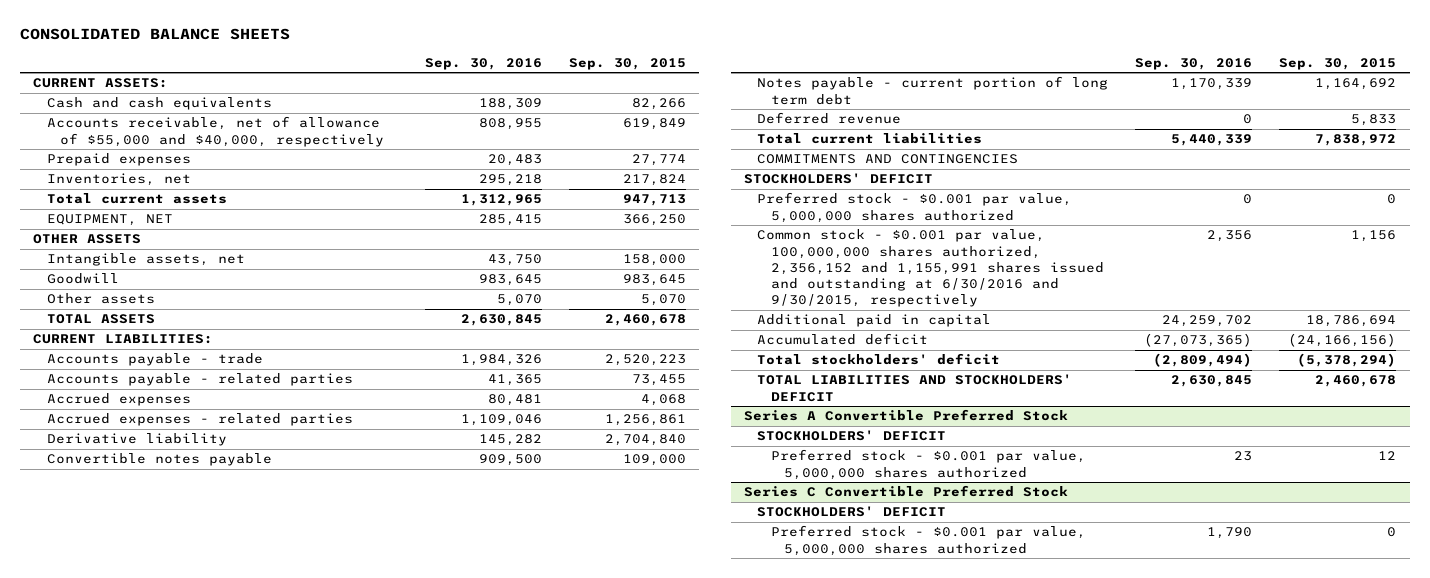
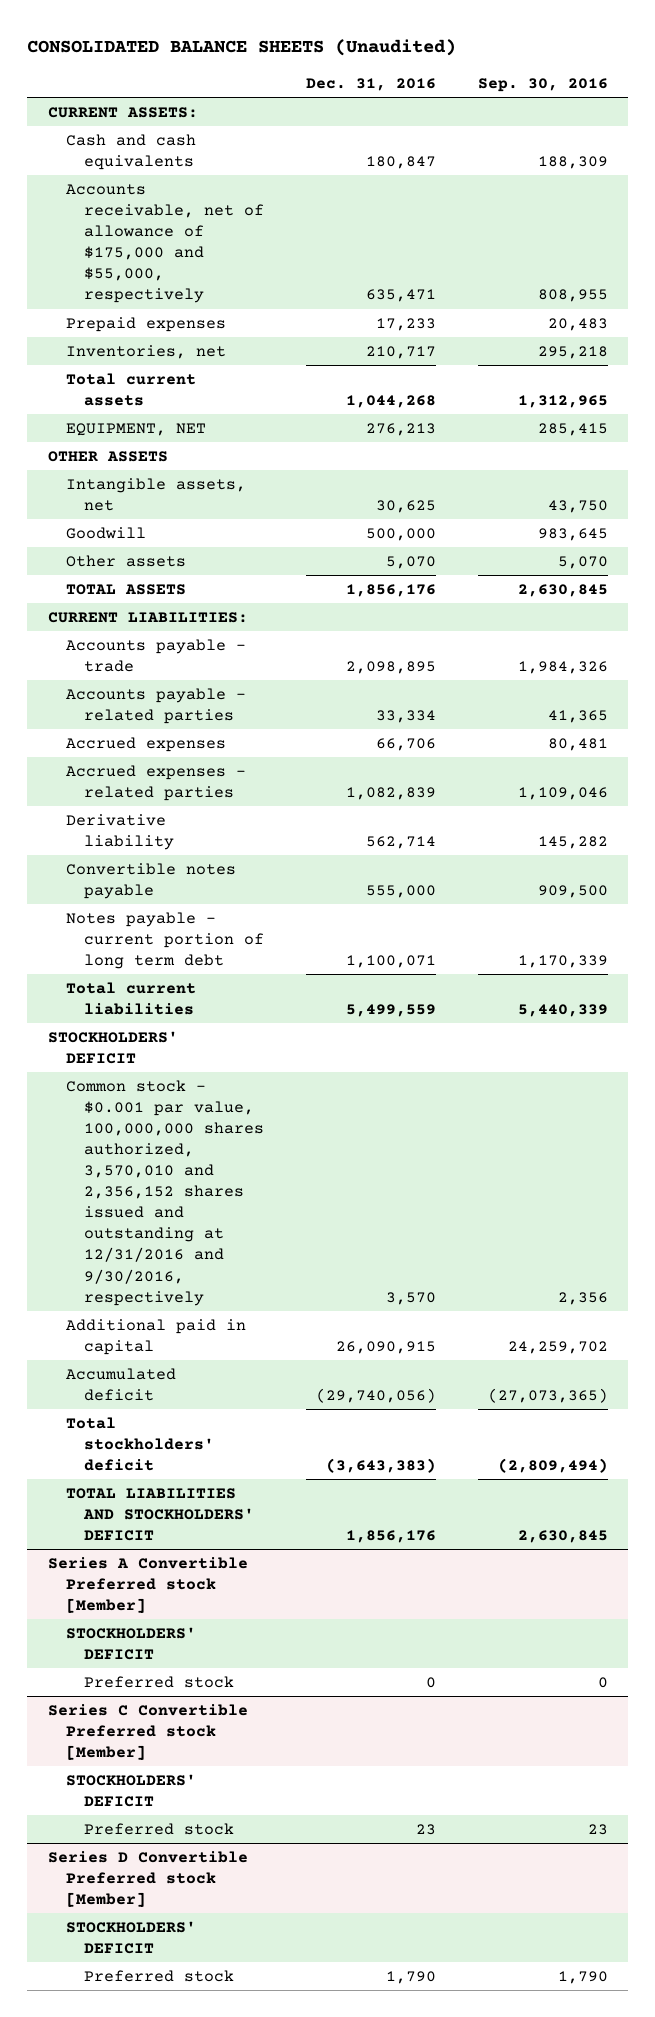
- CONSOLIDATED BALANCE SHEETS
+ CONSOLIDATED BALANCE SHEETS (Unaudited)
- | Sep. 30, 2016 | Sep. 30, 2015
+ | Dec. 31, 2016 | Sep. 30, 2016
- Accounts receivable, net of allowance of $55,000 and $40,000, respectively | 808,955 | 619,849
+ Accounts receivable, net of allowance of $175,000 and $55,000, respectively | 635,471 | 808,955
- Deferred revenue | 0 | 5,833
- COMMITMENTS AND CONTINGENCIES
- Preferred stock - $0.001 par value, 5,000,000 shares authorized | 0 | 0
- Common stock - $0.001 par value, 100,000,000 shares authorized, 2,356,152 and 1,155,991 shares issued and outstanding at 6/30/2016 and 9/30/2015, respectively | 2,356 | 1,156
+ Common stock - $0.001 par value, 100,000,000 shares authorized, 3,570,010 and 2,356,152 shares issued and outstanding at 12/31/2016 and 9/30/2016, respectively | 3,570 | 2,356
- Series A Convertible Preferred Stock
+ Series A Convertible Preferred stock [Member]
- Preferred stock - $0.001 par value, 5,000,000 shares authorized | 23 | 12
- Series C Convertible Preferred Stock
+ Preferred stock | 0 | 0
+ Series C Convertible Preferred stock [Member]
- Preferred stock - $0.001 par value, 5,000,000 shares authorized | 1,790 | 0
+ Preferred stock | 23 | 23
+ Series D Convertible Preferred stock [Member]
+ STOCKHOLDERS' DEFICIT
+ Preferred stock | 1,790 | 1,790

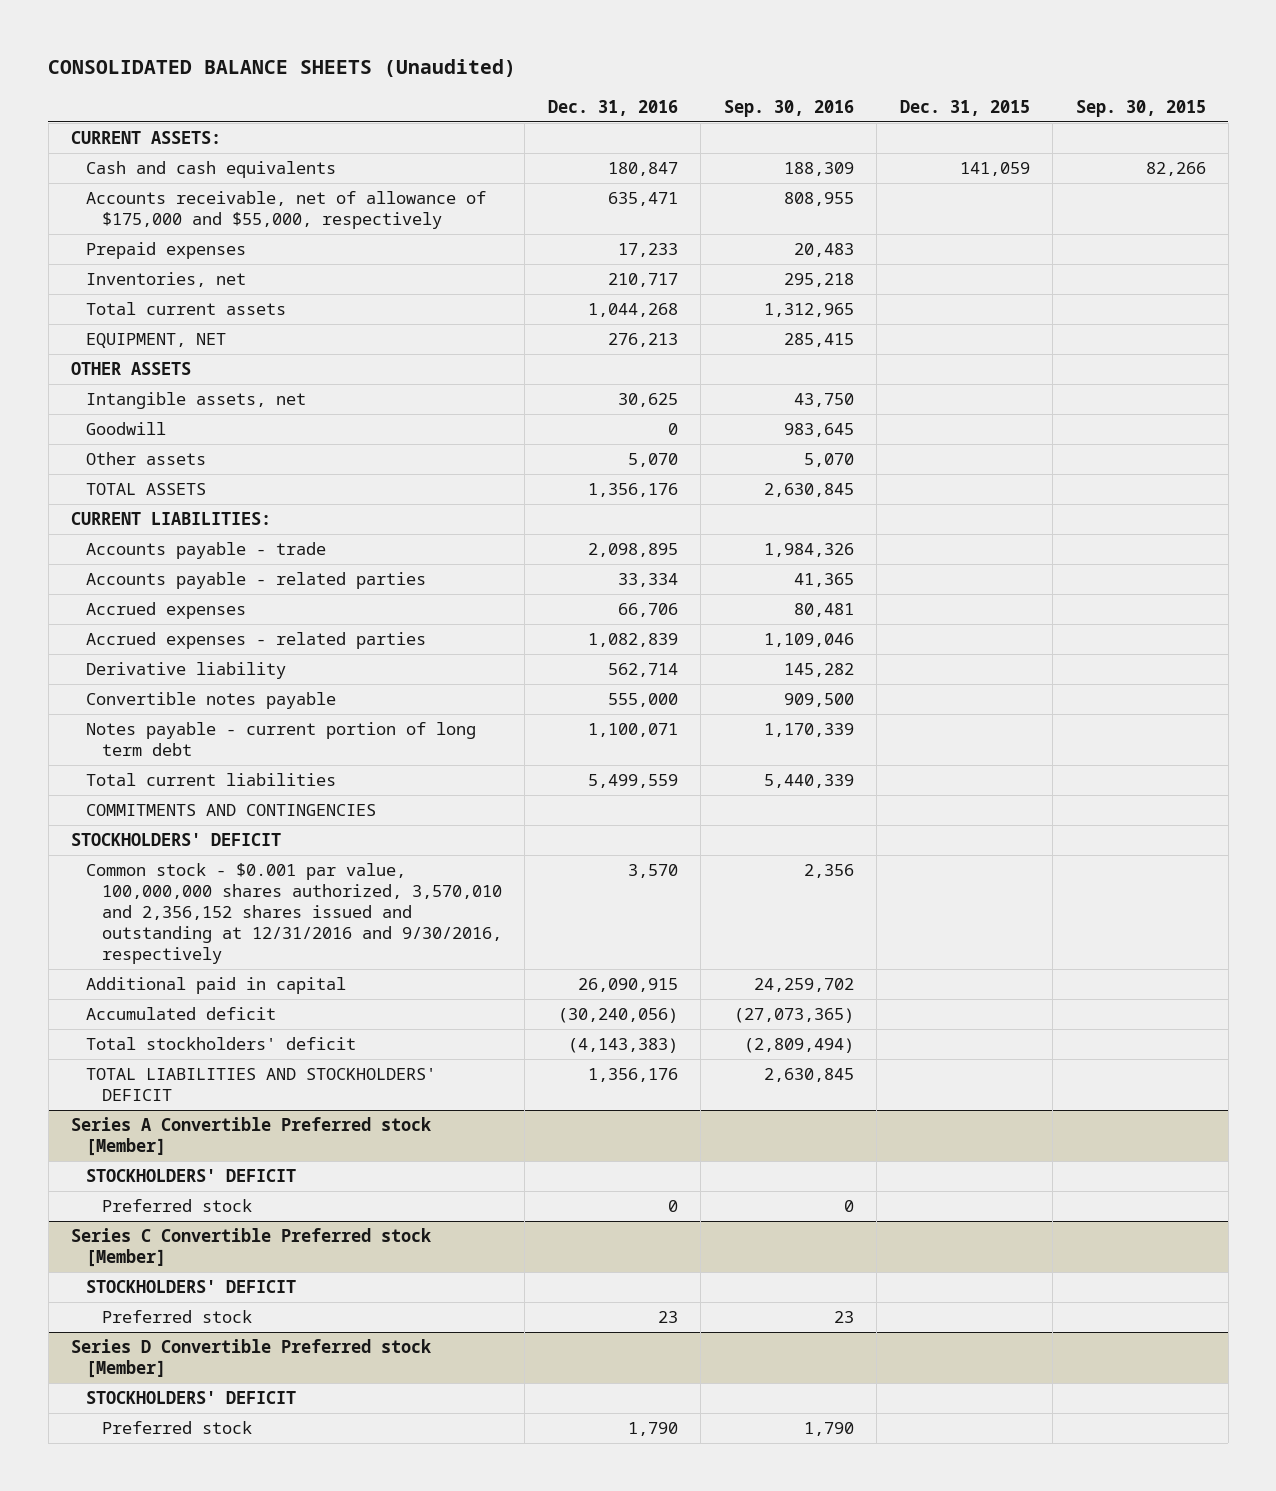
- | Dec. 31, 2016 | Sep. 30, 2016
+ | Dec. 31, 2016 | Sep. 30, 2016 | Dec. 31, 2015 | Sep. 30, 2015
- Goodwill | 500,000 | 983,645
+ Goodwill | 0 | 983,645 | |
- TOTAL ASSETS | 1,856,176 | 2,630,845
+ TOTAL ASSETS | 1,356,176 | 2,630,845 | |
+ COMMITMENTS AND CONTINGENCIES
- Accumulated deficit | (29,740,056) | (27,073,365)
- Total stockholders' deficit | (3,643,383) | (2,809,494)
- TOTAL LIABILITIES AND STOCKHOLDERS' DEFICIT | 1,856,176 | 2,630,845
+ Accumulated deficit | (30,240,056) | (27,073,365) | |
+ Total stockholders' deficit | (4,143,383) | (2,809,494) | |
+ TOTAL LIABILITIES AND STOCKHOLDERS' DEFICIT | 1,356,176 | 2,630,845 | |

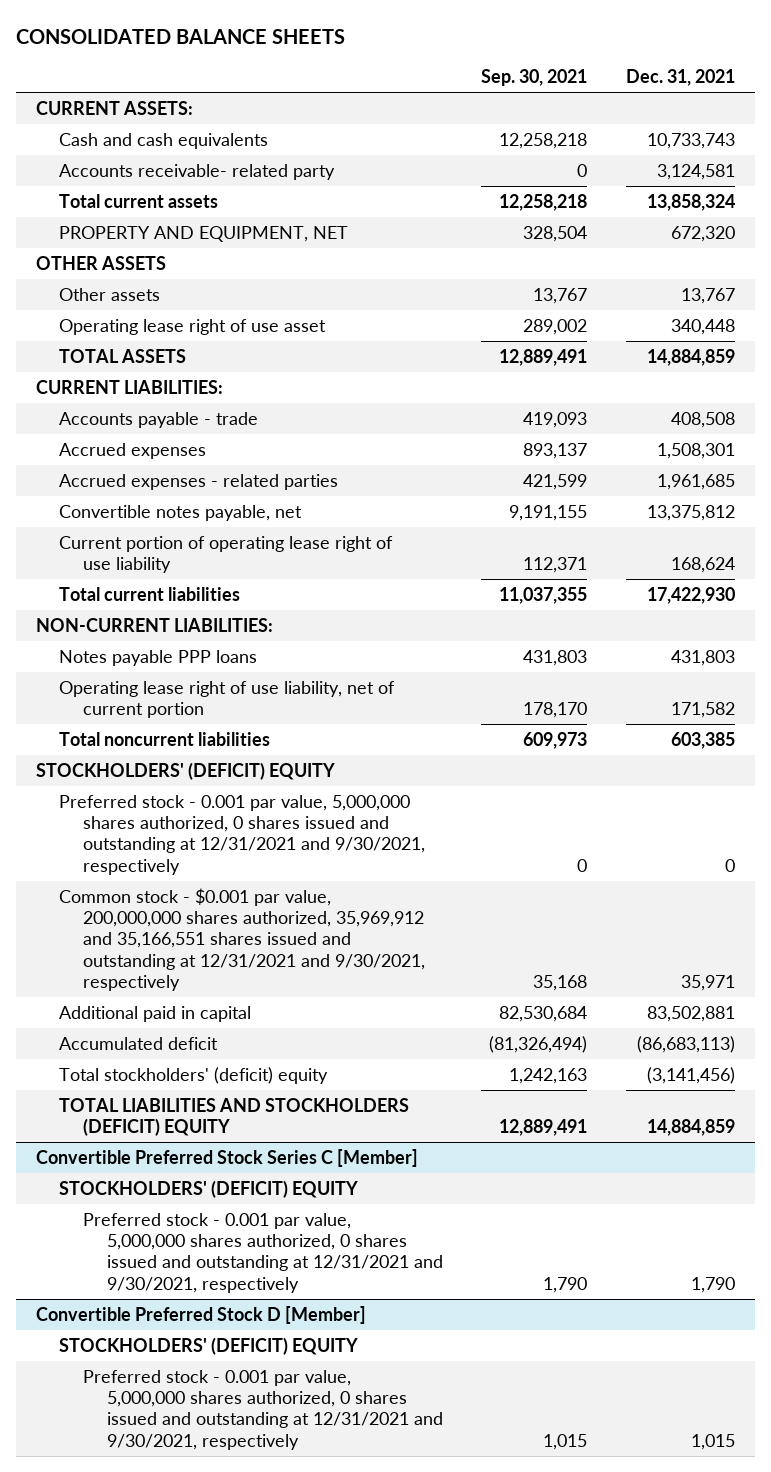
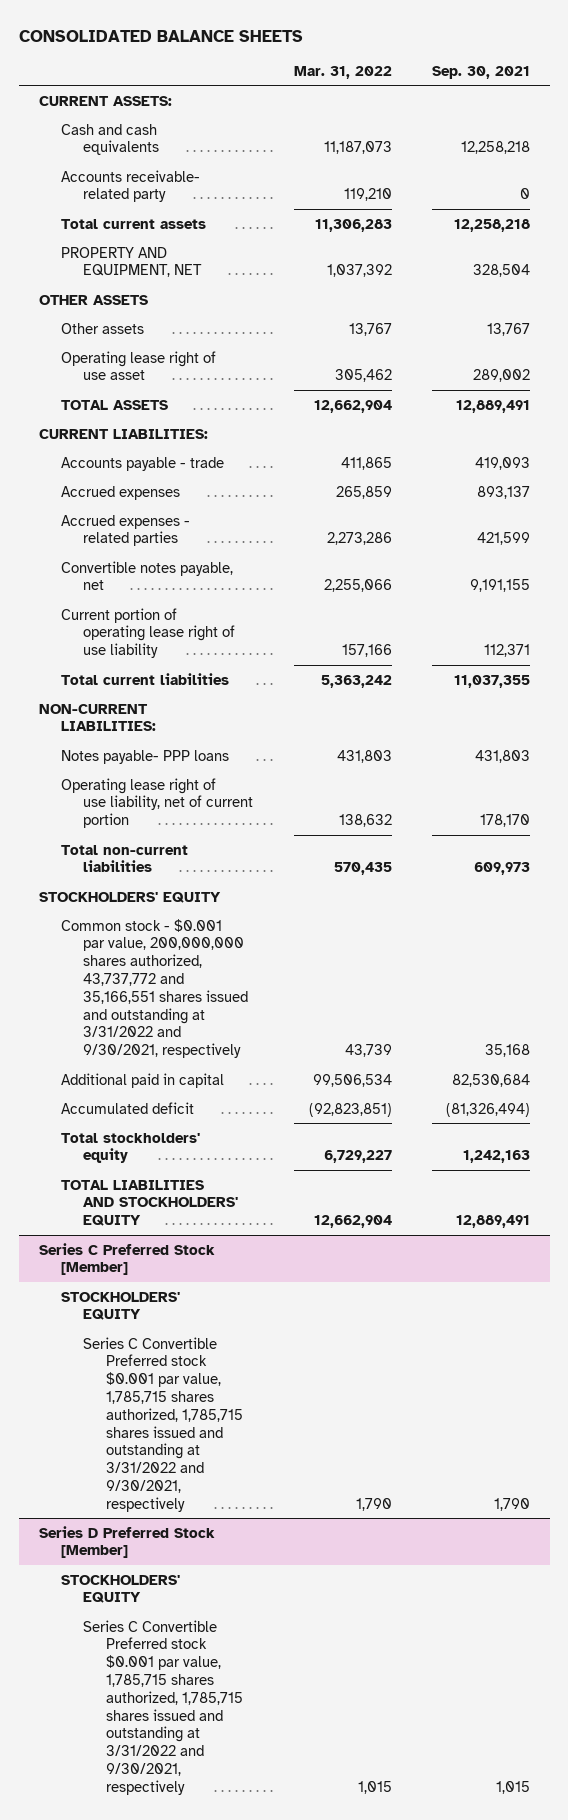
- | Sep. 30, 2021 | Dec. 31, 2021
+ | Mar. 31, 2022 | Sep. 30, 2021
- Notes payable PPP loans | 431,803 | 431,803
+ Notes payable- PPP loans | 431,803 | 431,803
- Total noncurrent liabilities | 609,973 | 603,385
- STOCKHOLDERS' (DEFICIT) EQUITY
- Preferred stock - 0.001 par value, 5,000,000 shares authorized, 0 shares issued and outstanding at 12/31/2021 and 9/30/2021, respectively | 0 | 0
- Common stock - $0.001 par value, 200,000,000 shares authorized, 35,969,912 and 35,166,551 shares issued and outstanding at 12/31/2021 and 9/30/2021, respectively | 35,168 | 35,971
+ Total non-current liabilities | 570,435 | 609,973
+ STOCKHOLDERS' EQUITY
+ Common stock - $0.001 par value, 200,000,000 shares authorized, 43,737,772 and 35,166,551 shares issued and outstanding at 3/31/2022 and 9/30/2021, respectively | 43,739 | 35,168
- Total stockholders' (deficit) equity | 1,242,163 | (3,141,456)
- TOTAL LIABILITIES AND STOCKHOLDERS (DEFICIT) EQUITY | 12,889,491 | 14,884,859
- Convertible Preferred Stock Series C [Member]
- STOCKHOLDERS' (DEFICIT) EQUITY
- Preferred stock - 0.001 par value, 5,000,000 shares authorized, 0 shares issued and outstanding at 12/31/2021 and 9/30/2021, respectively | 1,790 | 1,790
- Convertible Preferred Stock D [Member]
- STOCKHOLDERS' (DEFICIT) EQUITY
- Preferred stock - 0.001 par value, 5,000,000 shares authorized, 0 shares issued and outstanding at 12/31/2021 and 9/30/2021, respectively | 1,015 | 1,015
+ Total stockholders' equity | 6,729,227 | 1,242,163
+ TOTAL LIABILITIES AND STOCKHOLDERS' EQUITY | 12,662,904 | 12,889,491
+ Series C Preferred Stock [Member]
+ STOCKHOLDERS' EQUITY
+ Series C Convertible Preferred stock $0.001 par value, 1,785,715 shares authorized, 1,785,715 shares issued and outstanding at 3/31/2022 and 9/30/2021, respectively | 1,790 | 1,790
+ Series D Preferred Stock [Member]
+ STOCKHOLDERS' EQUITY
+ Series C Convertible Preferred stock $0.001 par value, 1,785,715 shares authorized, 1,785,715 shares issued and outstanding at 3/31/2022 and 9/30/2021, respectively | 1,015 | 1,015

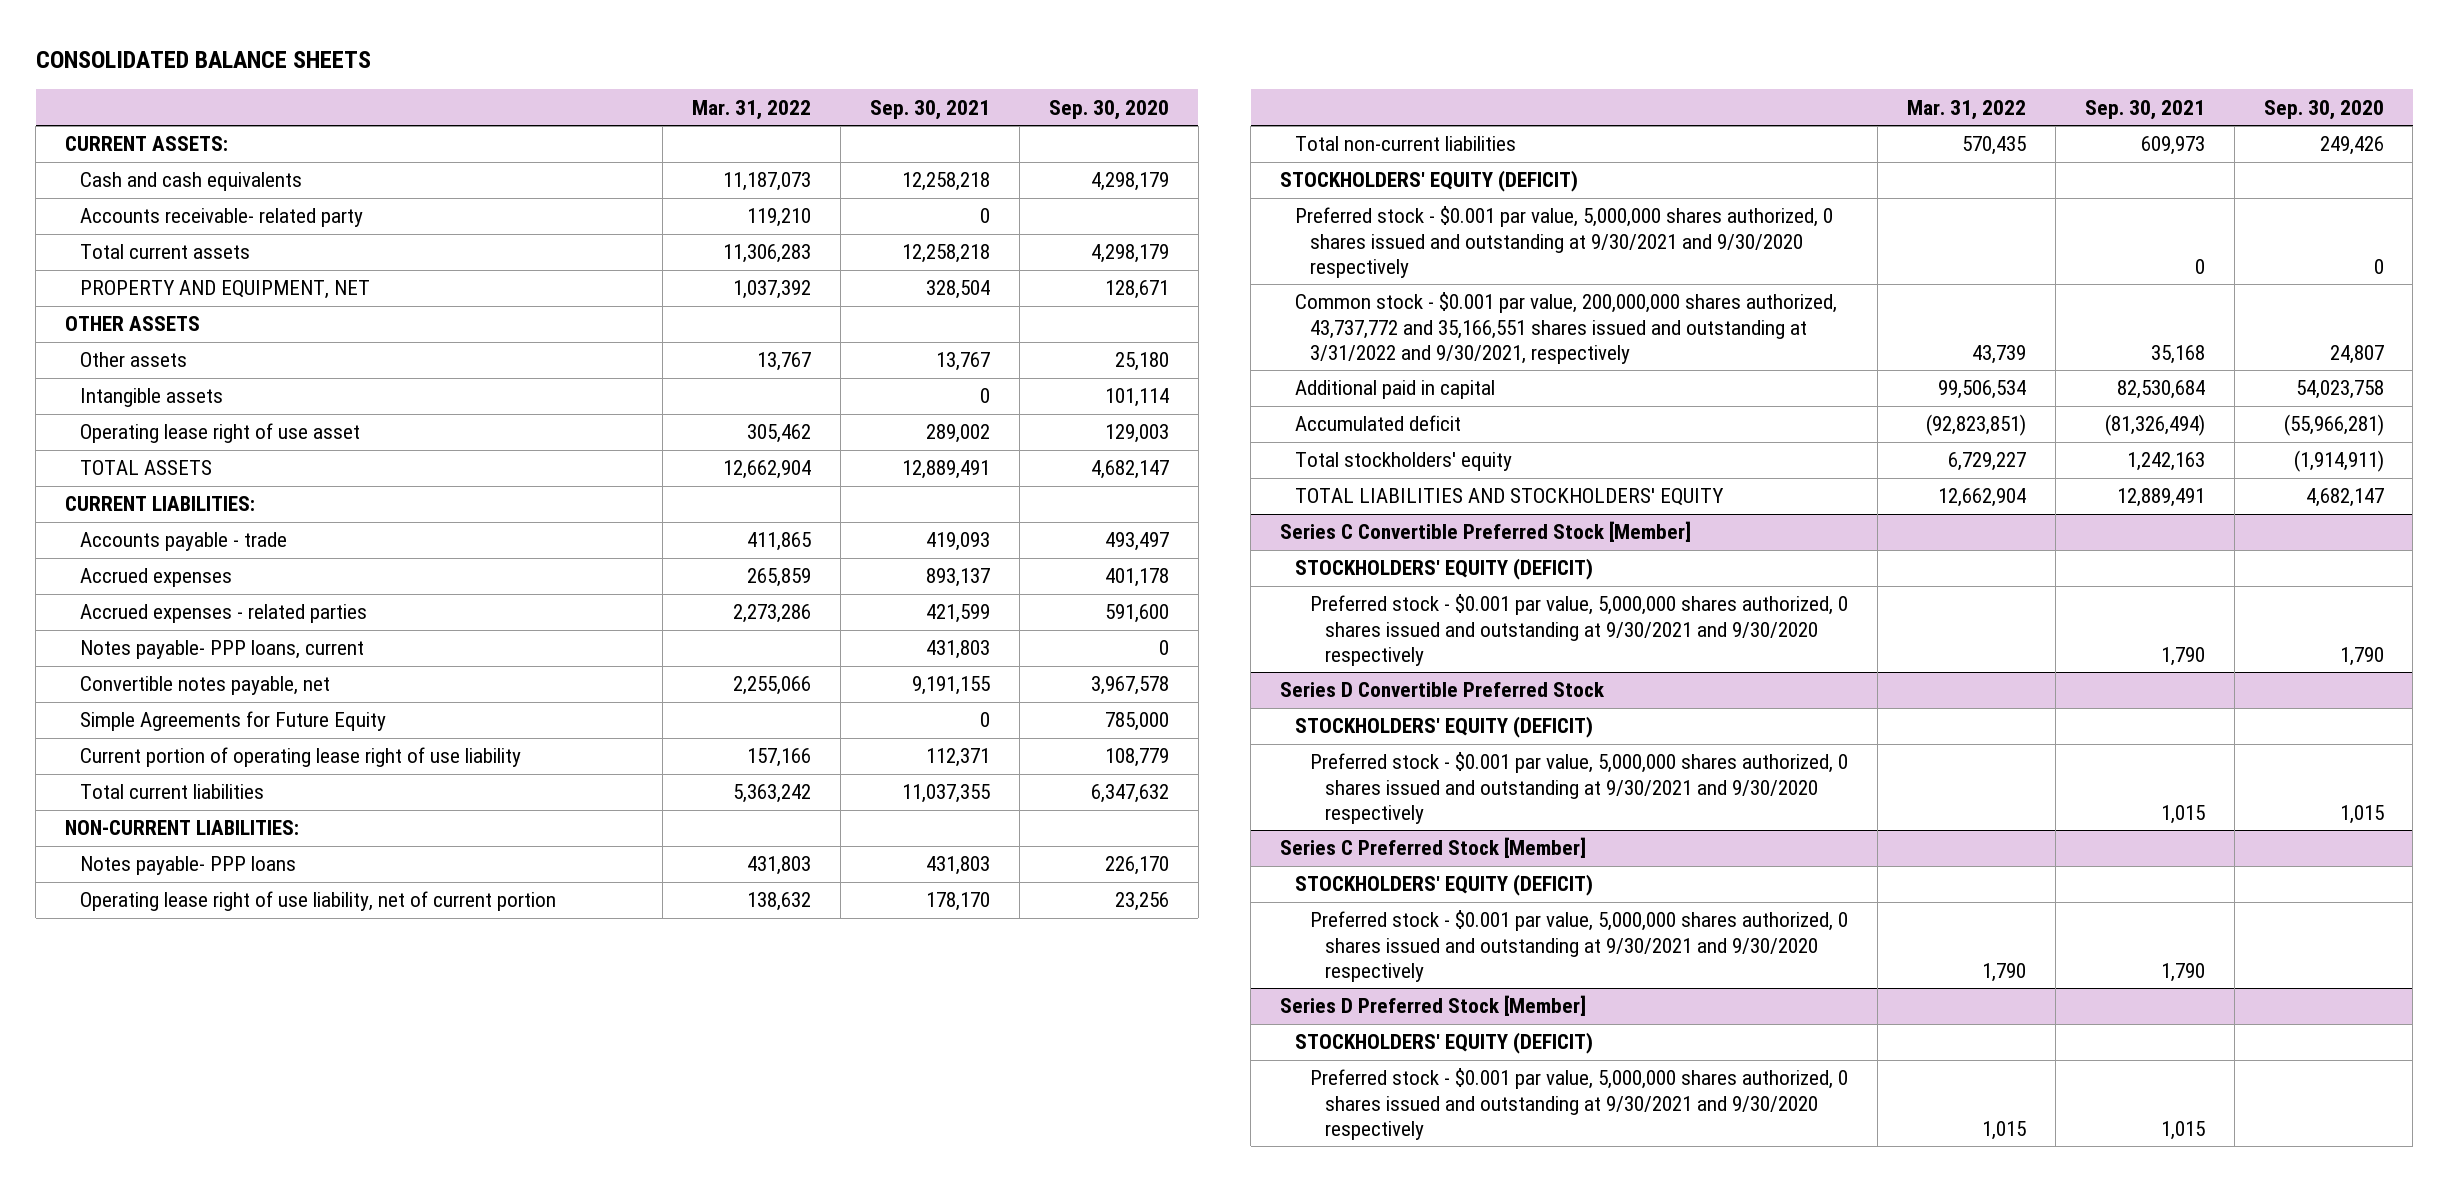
- | Mar. 31, 2022 | Sep. 30, 2021
+ | Mar. 31, 2022 | Sep. 30, 2021 | Sep. 30, 2020
+ Intangible assets | | 0 | 101,114
+ Notes payable- PPP loans, current | | 431,803 | 0
+ Simple Agreements for Future Equity | | 0 | 785,000
- STOCKHOLDERS' EQUITY
+ STOCKHOLDERS' EQUITY (DEFICIT)
+ Preferred stock - $0.001 par value, 5,000,000 shares authorized, 0 shares issued and outstanding at 9/30/2021 and 9/30/2020 respectively | | 0 | 0
+ Series C Convertible Preferred Stock [Member]
+ STOCKHOLDERS' EQUITY (DEFICIT)
+ Preferred stock - $0.001 par value, 5,000,000 shares authorized, 0 shares issued and outstanding at 9/30/2021 and 9/30/2020 respectively | | 1,790 | 1,790
+ Series D Convertible Preferred Stock
+ STOCKHOLDERS' EQUITY (DEFICIT)
+ Preferred stock - $0.001 par value, 5,000,000 shares authorized, 0 shares issued and outstanding at 9/30/2021 and 9/30/2020 respectively | | 1,015 | 1,015
@ Series C Preferred Stock [Member]
- STOCKHOLDERS' EQUITY
- Series C Convertible Preferred stock $0.001 par value, 1,785,715 shares authorized, 1,785,715 shares issued and outstanding at 3/31/2022 and 9/30/2021, respectively | 1,790 | 1,790
+ STOCKHOLDERS' EQUITY (DEFICIT)
+ Preferred stock - $0.001 par value, 5,000,000 shares authorized, 0 shares issued and outstanding at 9/30/2021 and 9/30/2020 respectively | 1,790 | 1,790 |
@ Series D Preferred Stock [Member]
- STOCKHOLDERS' EQUITY
- Series C Convertible Preferred stock $0.001 par value, 1,785,715 shares authorized, 1,785,715 shares issued and outstanding at 3/31/2022 and 9/30/2021, respectively | 1,015 | 1,015
+ STOCKHOLDERS' EQUITY (DEFICIT)
+ Preferred stock - $0.001 par value, 5,000,000 shares authorized, 0 shares issued and outstanding at 9/30/2021 and 9/30/2020 respectively | 1,015 | 1,015 |

